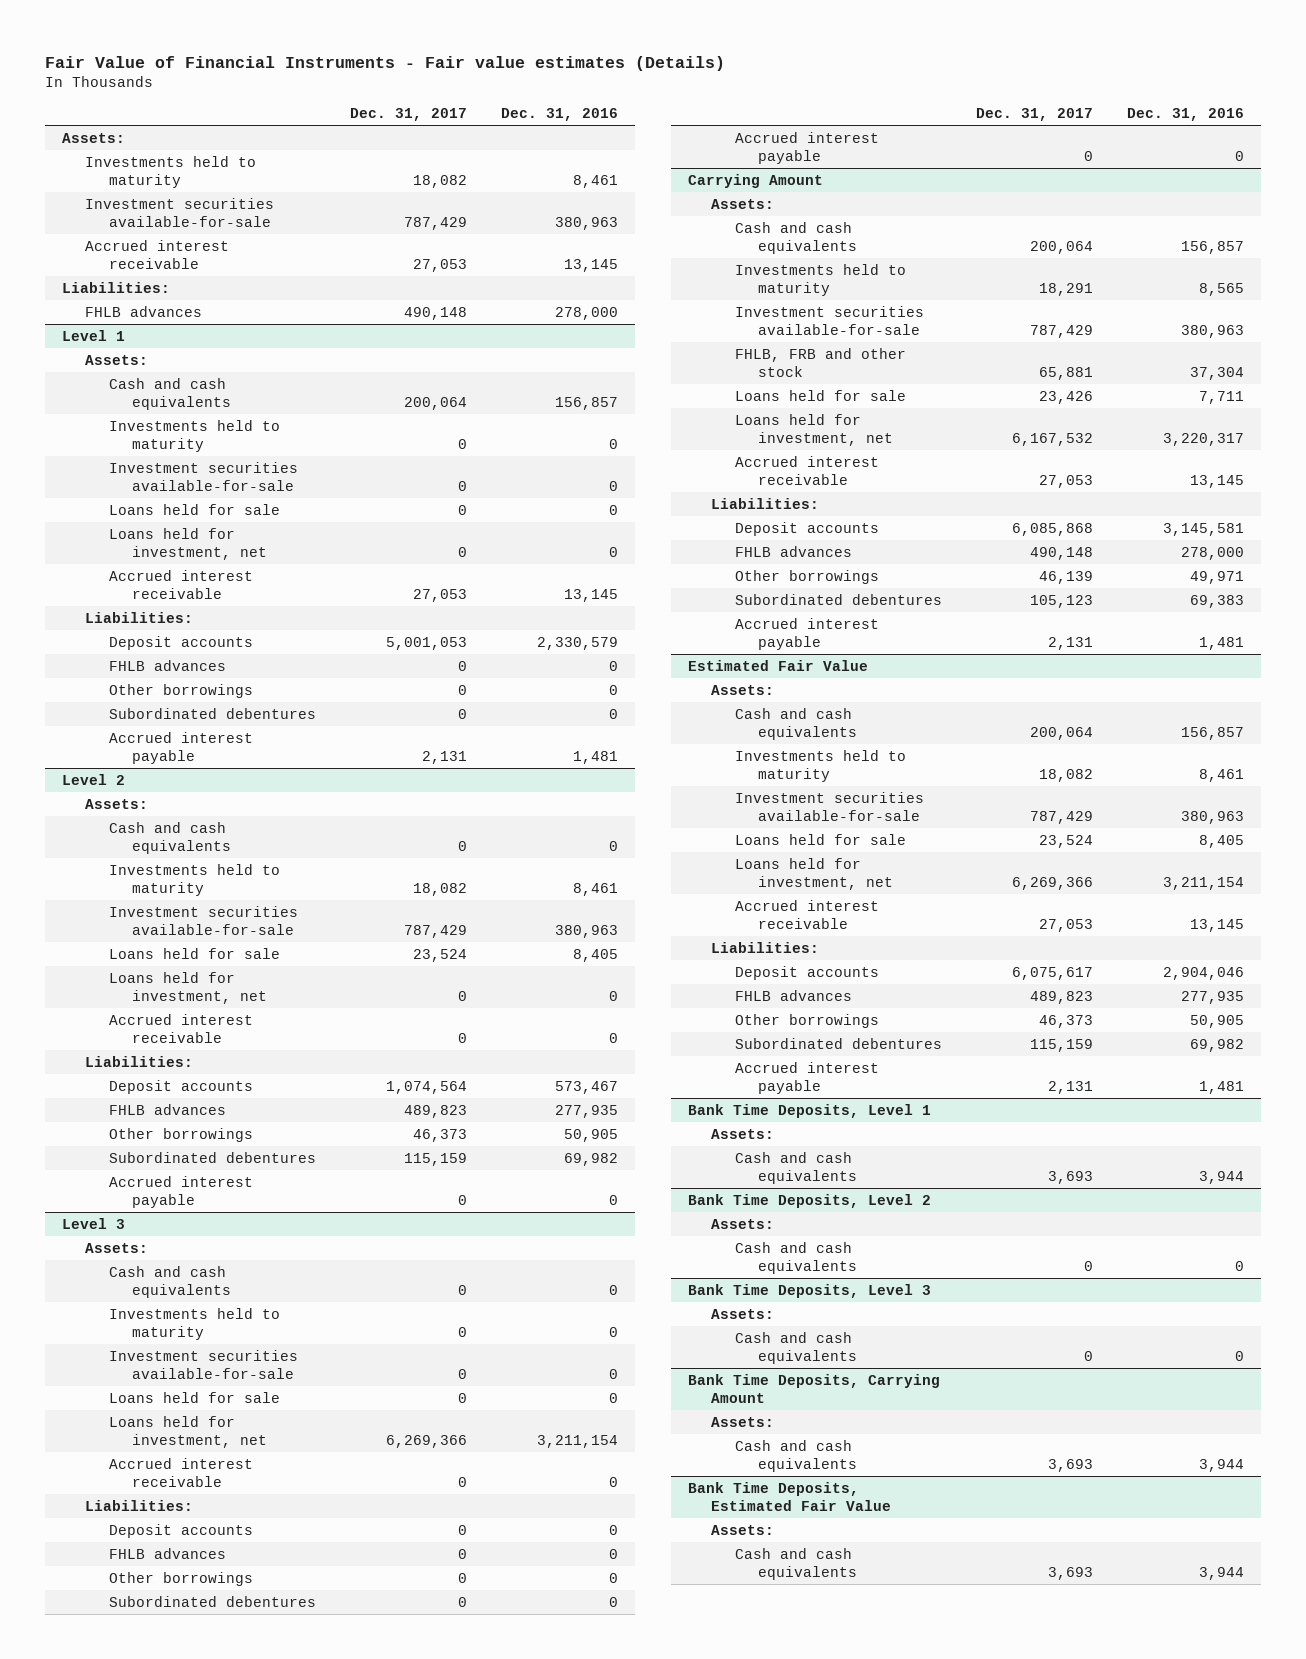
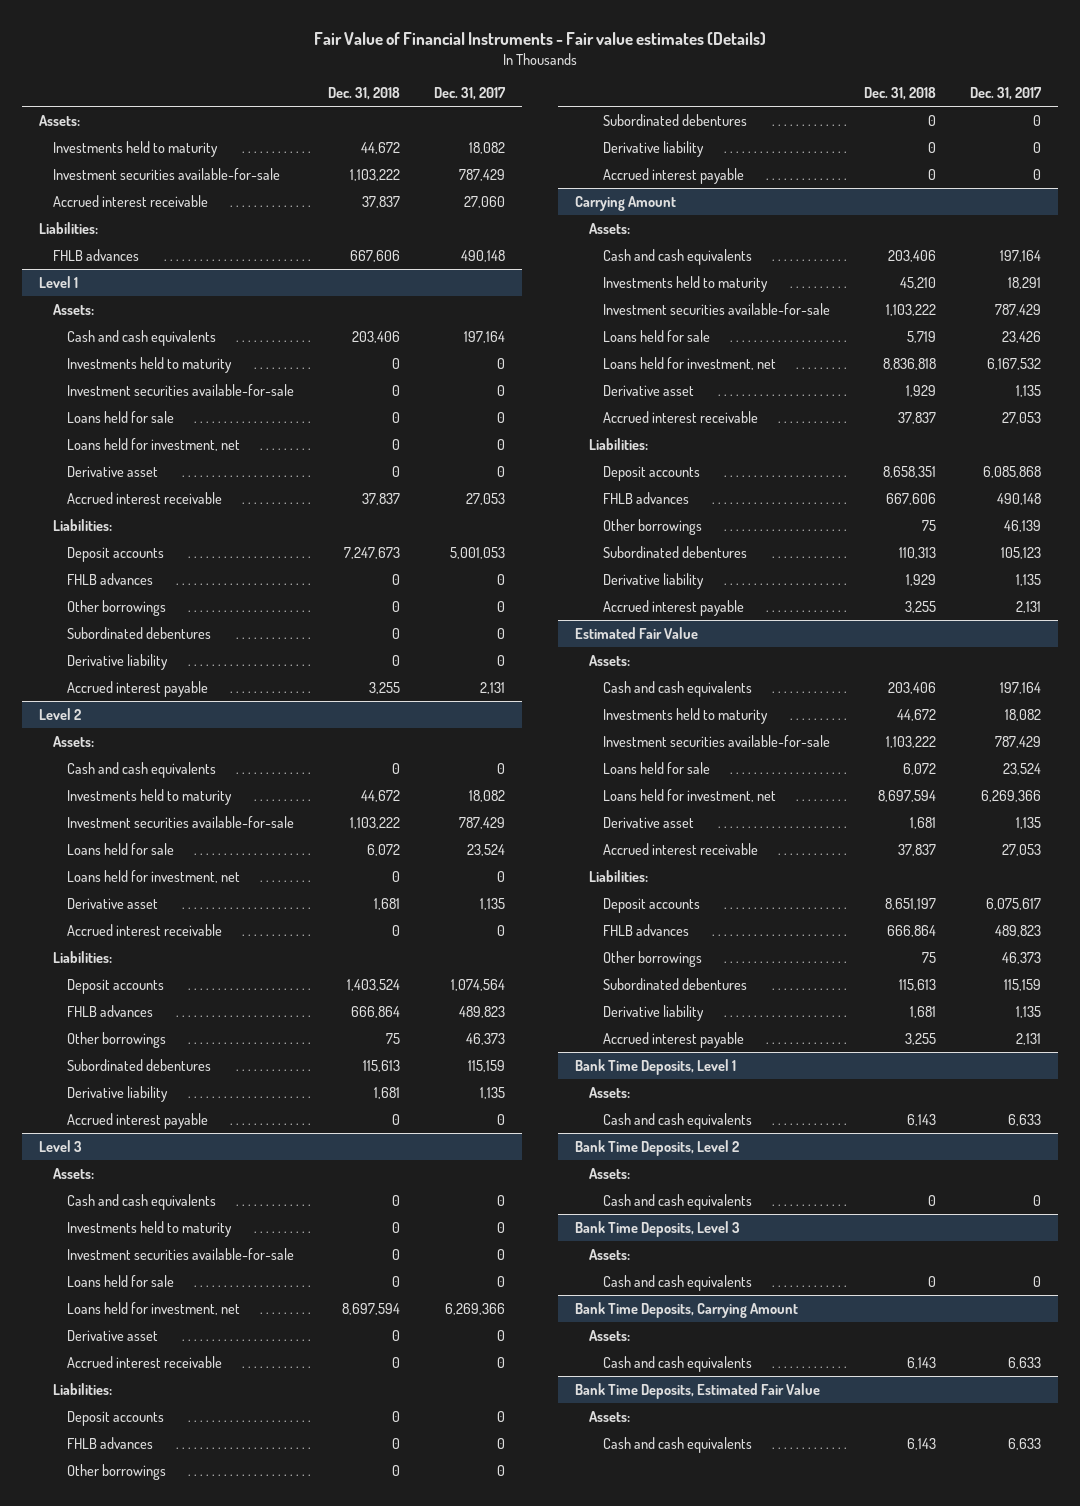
- | Dec. 31, 2017 | Dec. 31, 2016
+ | Dec. 31, 2018 | Dec. 31, 2017
- Accrued interest receivable | 27,053 | 13,145
+ Accrued interest receivable | 37,837 | 27,060
@ Level 1
- Cash and cash equivalents | 200,064 | 156,857
+ Cash and cash equivalents | 203,406 | 197,164
+ Derivative asset | 0 | 0
+ Derivative liability | 0 | 0
@ Level 2
+ Derivative asset | 1,681 | 1,135
+ Derivative liability | 1,681 | 1,135
@ Level 3
+ Derivative asset | 0 | 0
+ Derivative liability | 0 | 0
@ Carrying Amount
- Cash and cash equivalents | 200,064 | 156,857
+ Cash and cash equivalents | 203,406 | 197,164
- FHLB, FRB and other stock | 65,881 | 37,304
+ Derivative asset | 1,929 | 1,135
+ Derivative liability | 1,929 | 1,135
@ Estimated Fair Value
- Cash and cash equivalents | 200,064 | 156,857
+ Cash and cash equivalents | 203,406 | 197,164
+ Derivative asset | 1,681 | 1,135
+ Derivative liability | 1,681 | 1,135
@ Bank Time Deposits, Level 1
- Cash and cash equivalents | 3,693 | 3,944
+ Cash and cash equivalents | 6,143 | 6,633
@ Bank Time Deposits, Carrying Amount
- Cash and cash equivalents | 3,693 | 3,944
+ Cash and cash equivalents | 6,143 | 6,633
@ Bank Time Deposits, Estimated Fair Value
- Cash and cash equivalents | 3,693 | 3,944
+ Cash and cash equivalents | 6,143 | 6,633

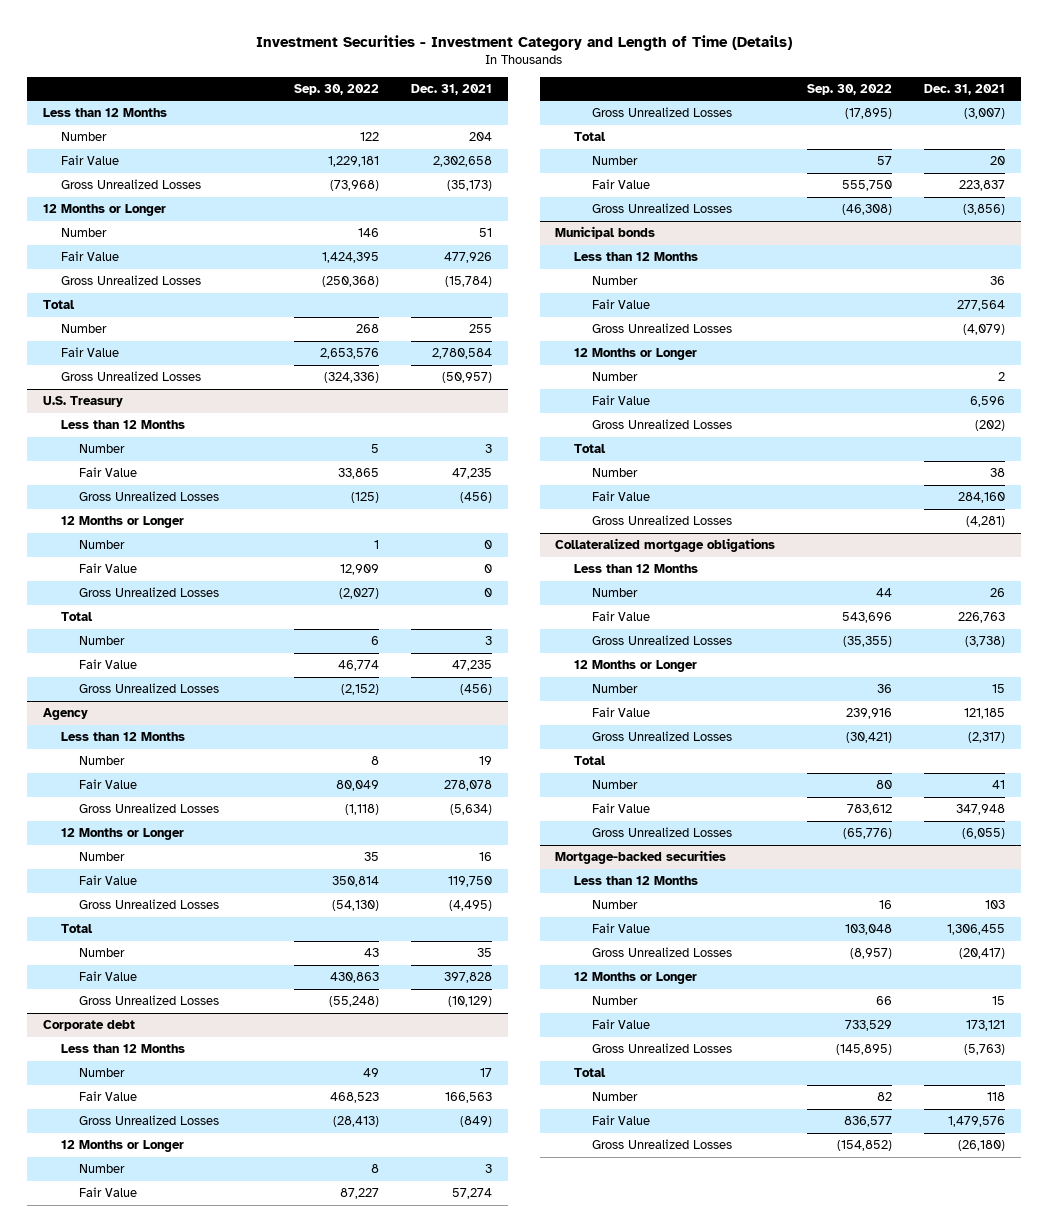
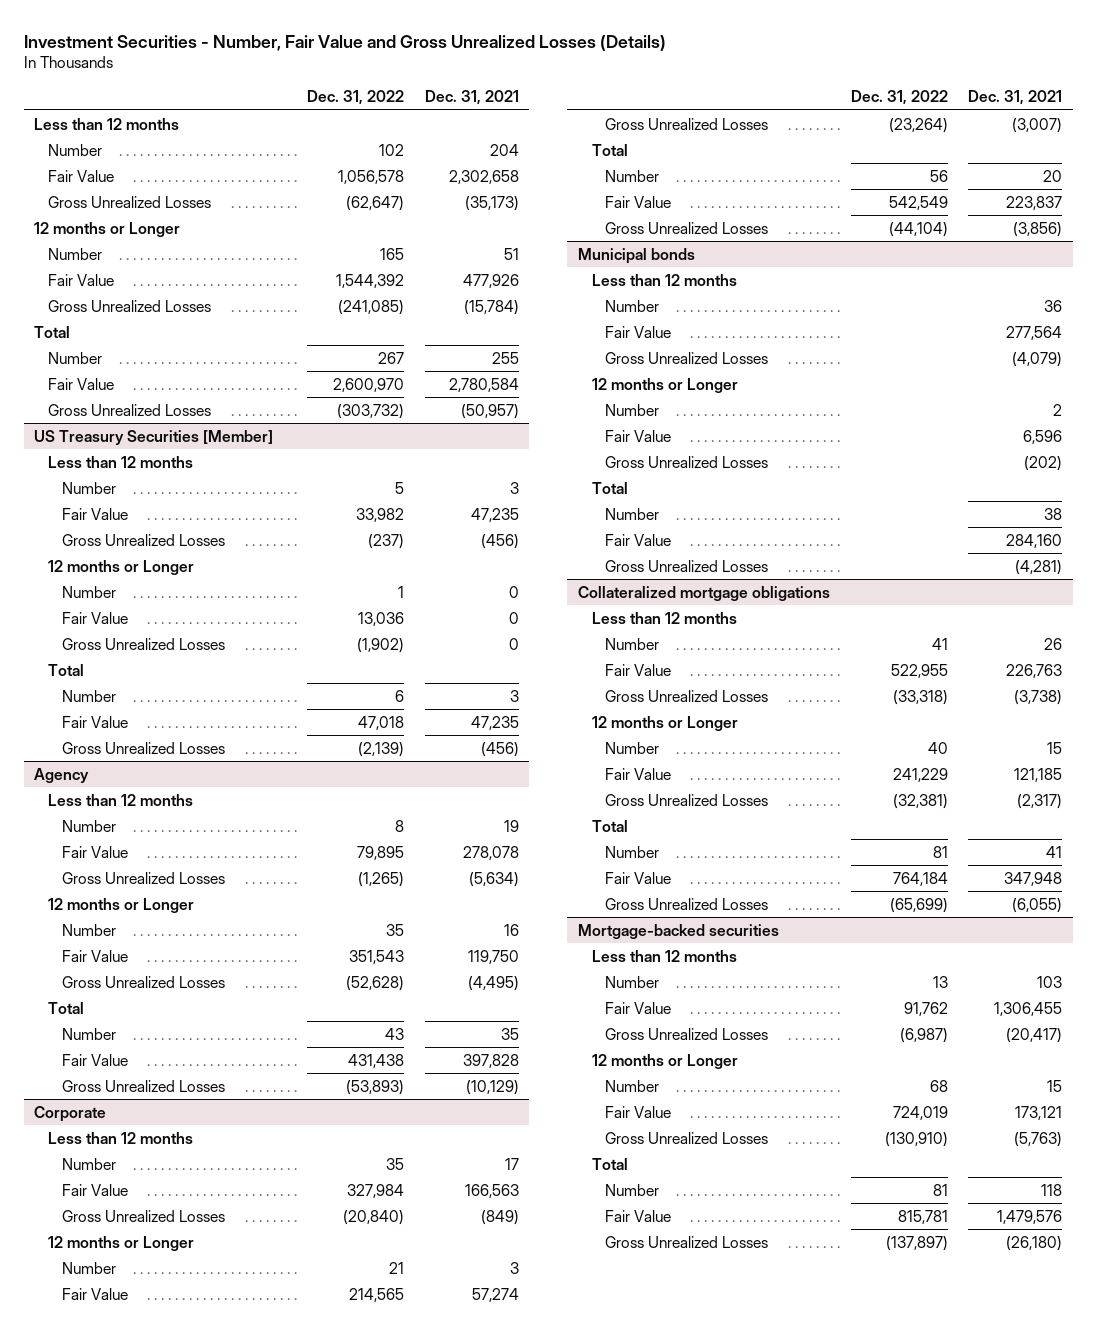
- Investment Securities - Investment Category and Length of Time (Details)
+ Investment Securities - Number, Fair Value and Gross Unrealized Losses (Details)
- | Sep. 30, 2022 | Dec. 31, 2021
+ | Dec. 31, 2022 | Dec. 31, 2021
- Less than 12 Months
+ Less than 12 months
- 12 Months or Longer
+ 12 months or Longer
- U.S. Treasury
- Less than 12 Months
+ US Treasury Securities [Member]
+ Less than 12 months
- 12 Months or Longer
+ 12 months or Longer
@ Agency
- Less than 12 Months
+ Less than 12 months
- 12 Months or Longer
+ 12 months or Longer
- Corporate debt
- Less than 12 Months
+ Corporate
+ Less than 12 months
- 12 Months or Longer
+ 12 months or Longer
@ Municipal bonds
- Less than 12 Months
+ Less than 12 months
- 12 Months or Longer
+ 12 months or Longer
@ Collateralized mortgage obligations
- Less than 12 Months
+ Less than 12 months
- 12 Months or Longer
+ 12 months or Longer
@ Mortgage-backed securities
- Less than 12 Months
+ Less than 12 months
- 12 Months or Longer
+ 12 months or Longer

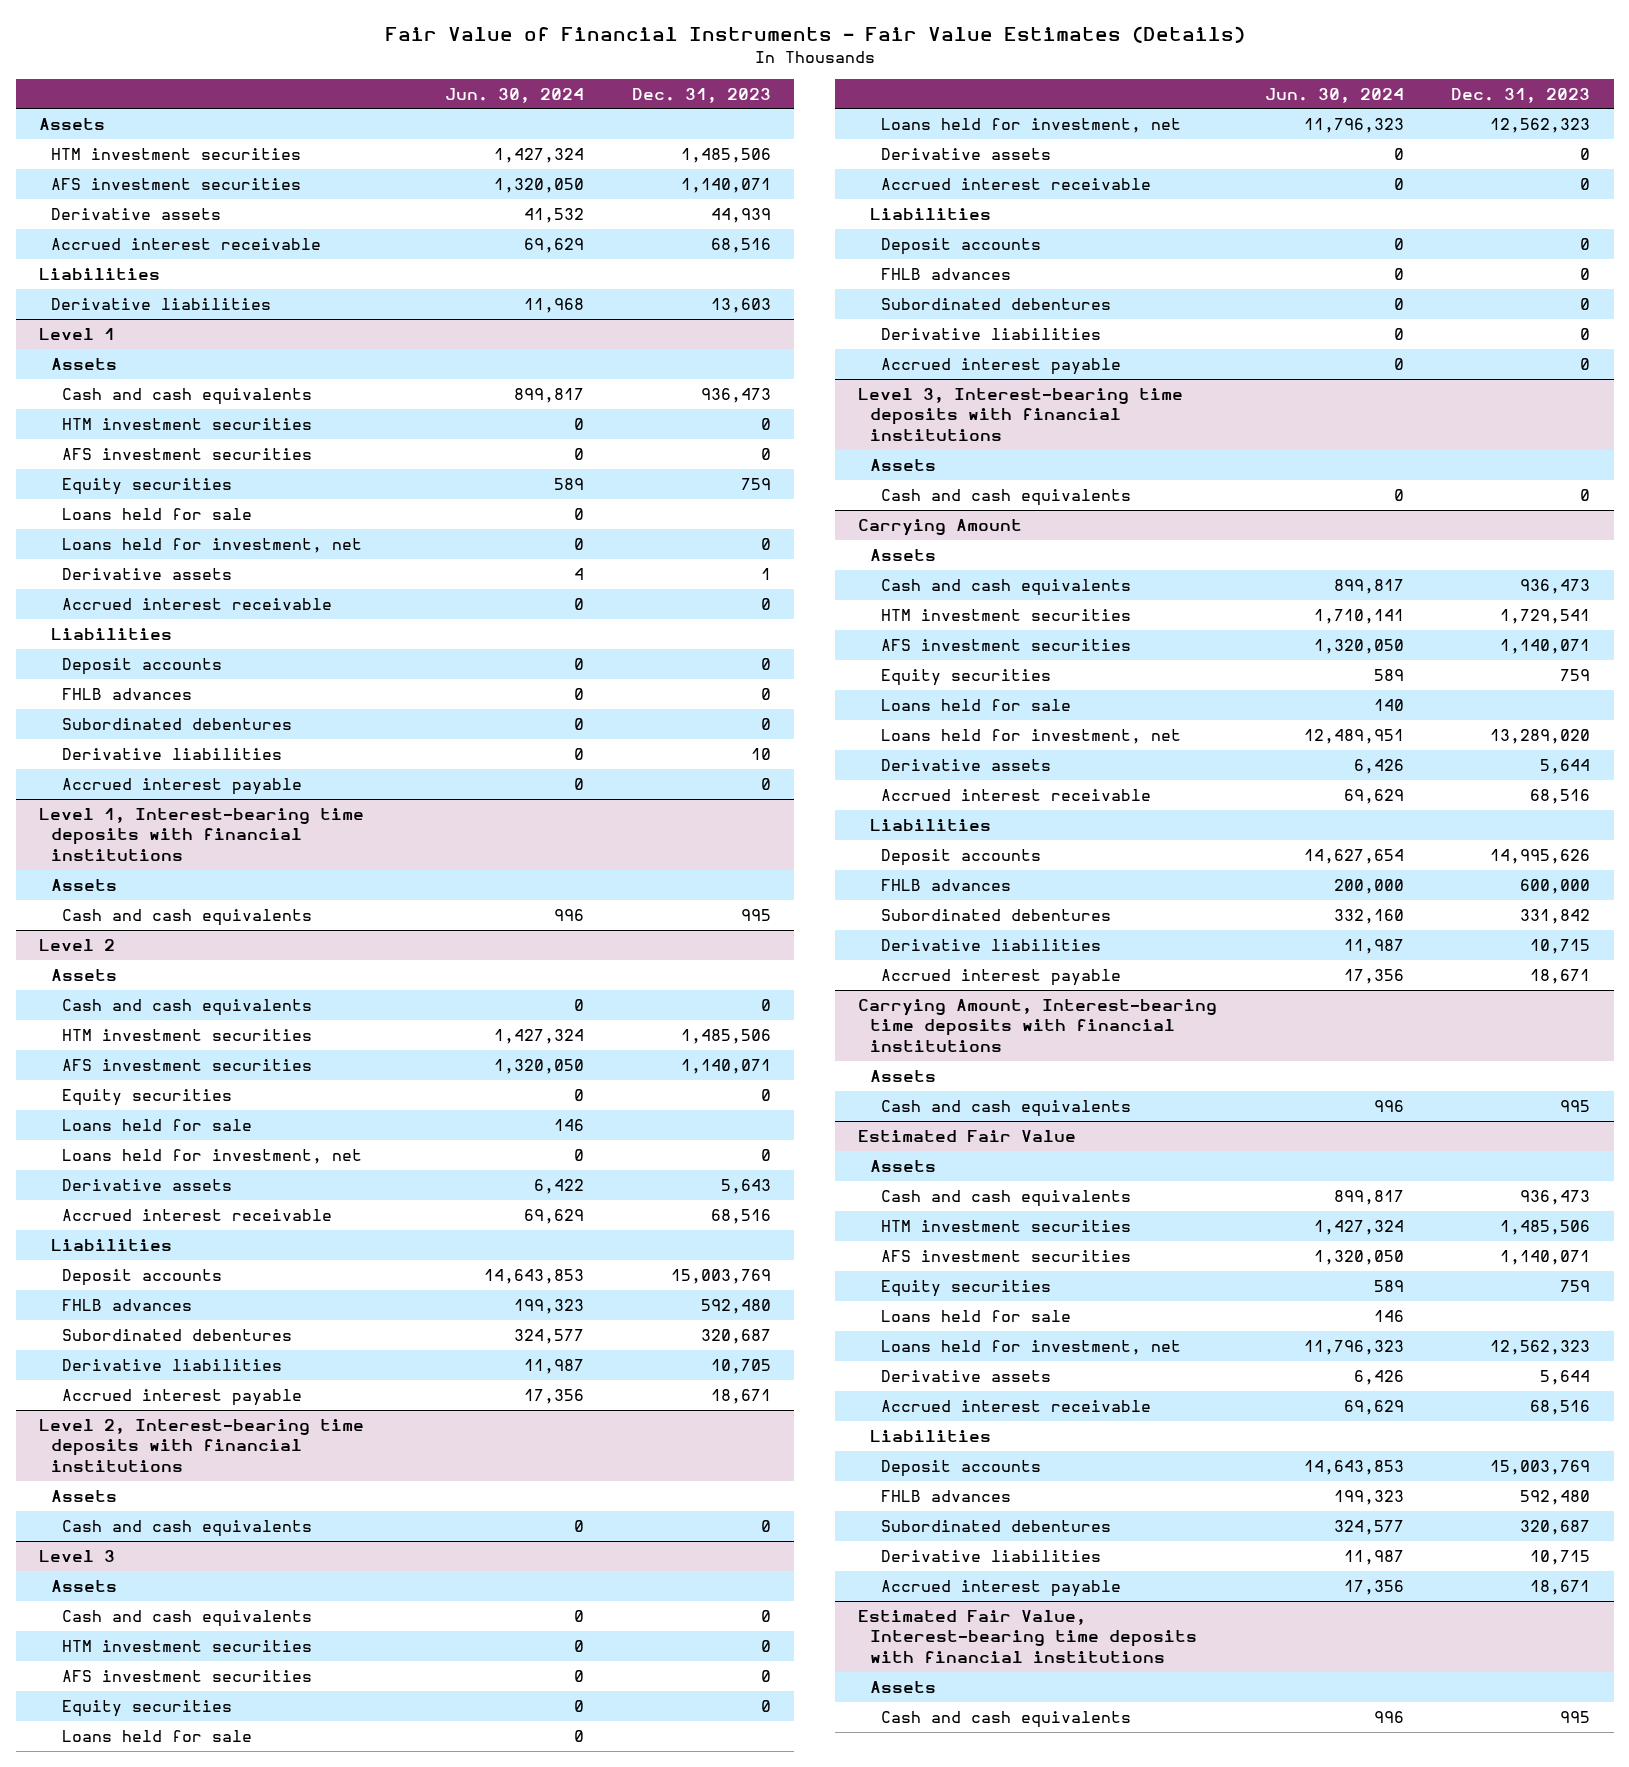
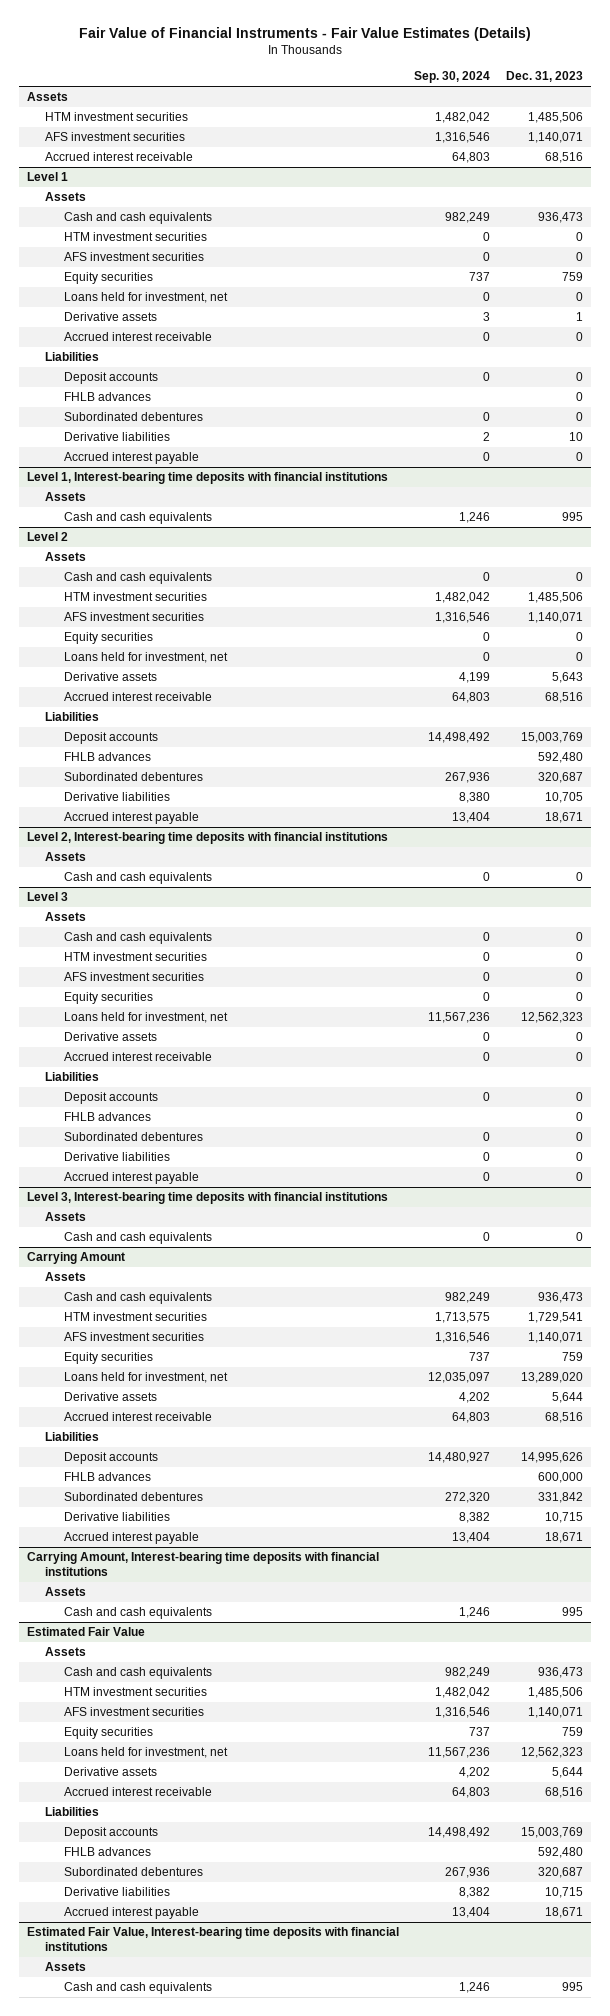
- | Jun. 30, 2024 | Dec. 31, 2023
+ | Sep. 30, 2024 | Dec. 31, 2023
- Derivative assets | 41,532 | 44,939
- Liabilities
- Derivative liabilities | 11,968 | 13,603
@ Level 1
- Loans held for sale | 0 |
@ Level 2
- Loans held for sale | 146 |
@ Level 3
- Loans held for sale | 0 |
@ Carrying Amount
- Loans held for sale | 140 |
@ Estimated Fair Value
- Loans held for sale | 146 |

